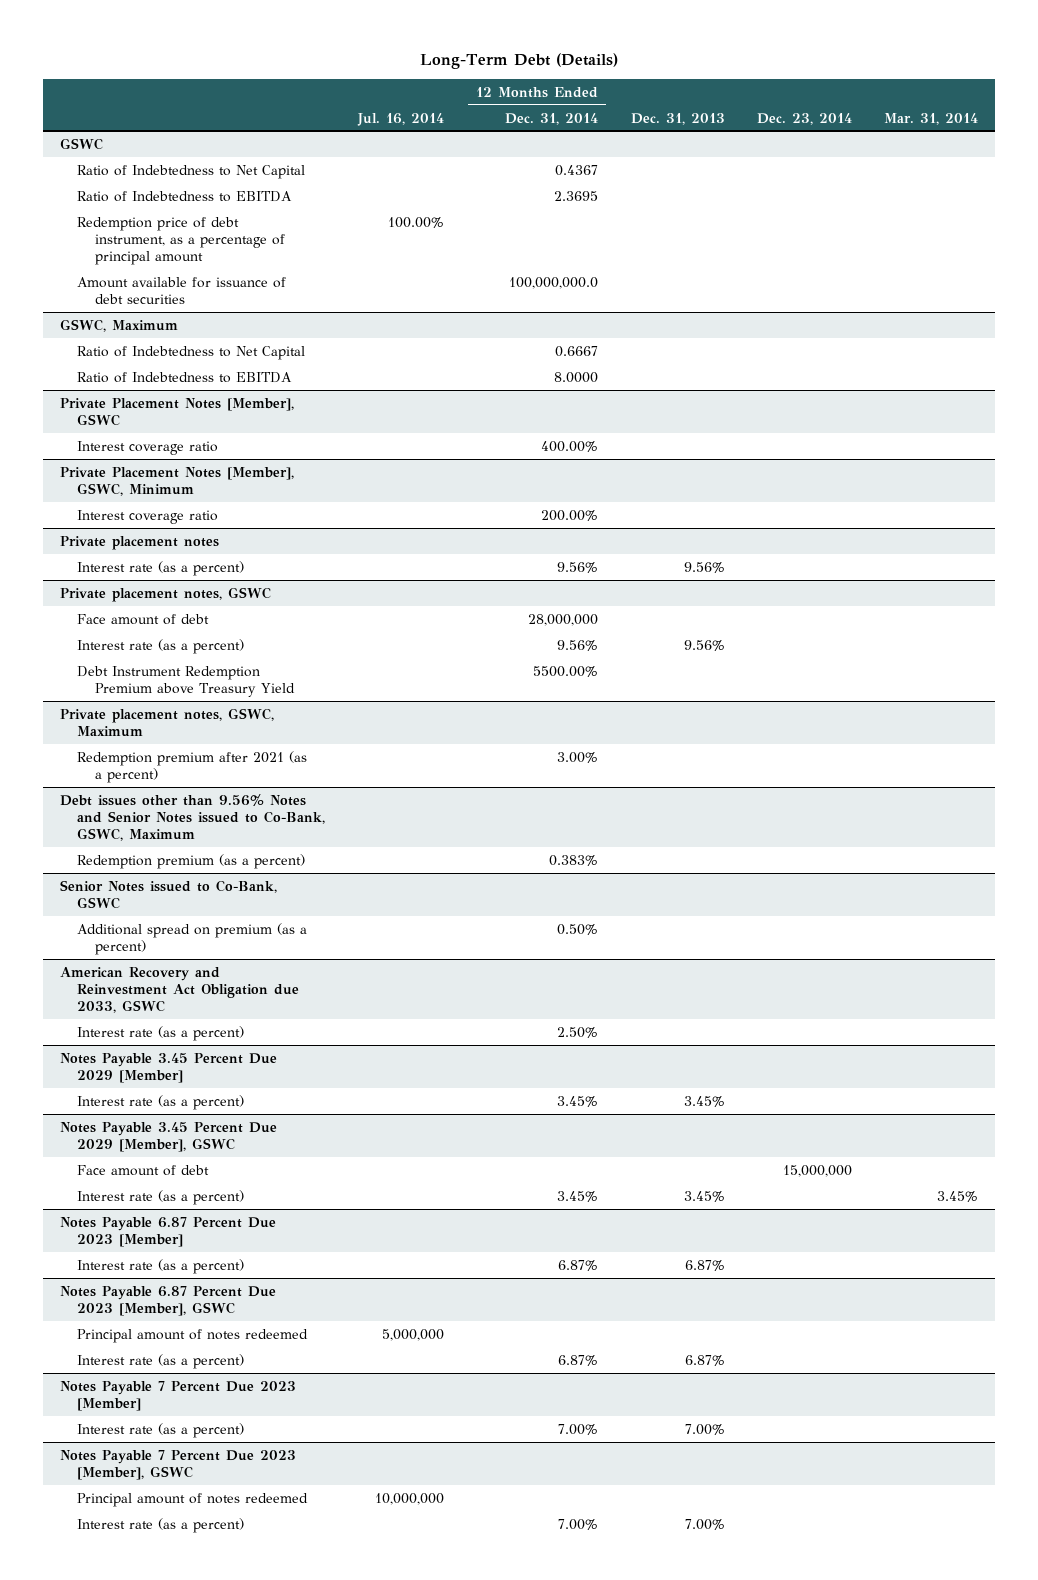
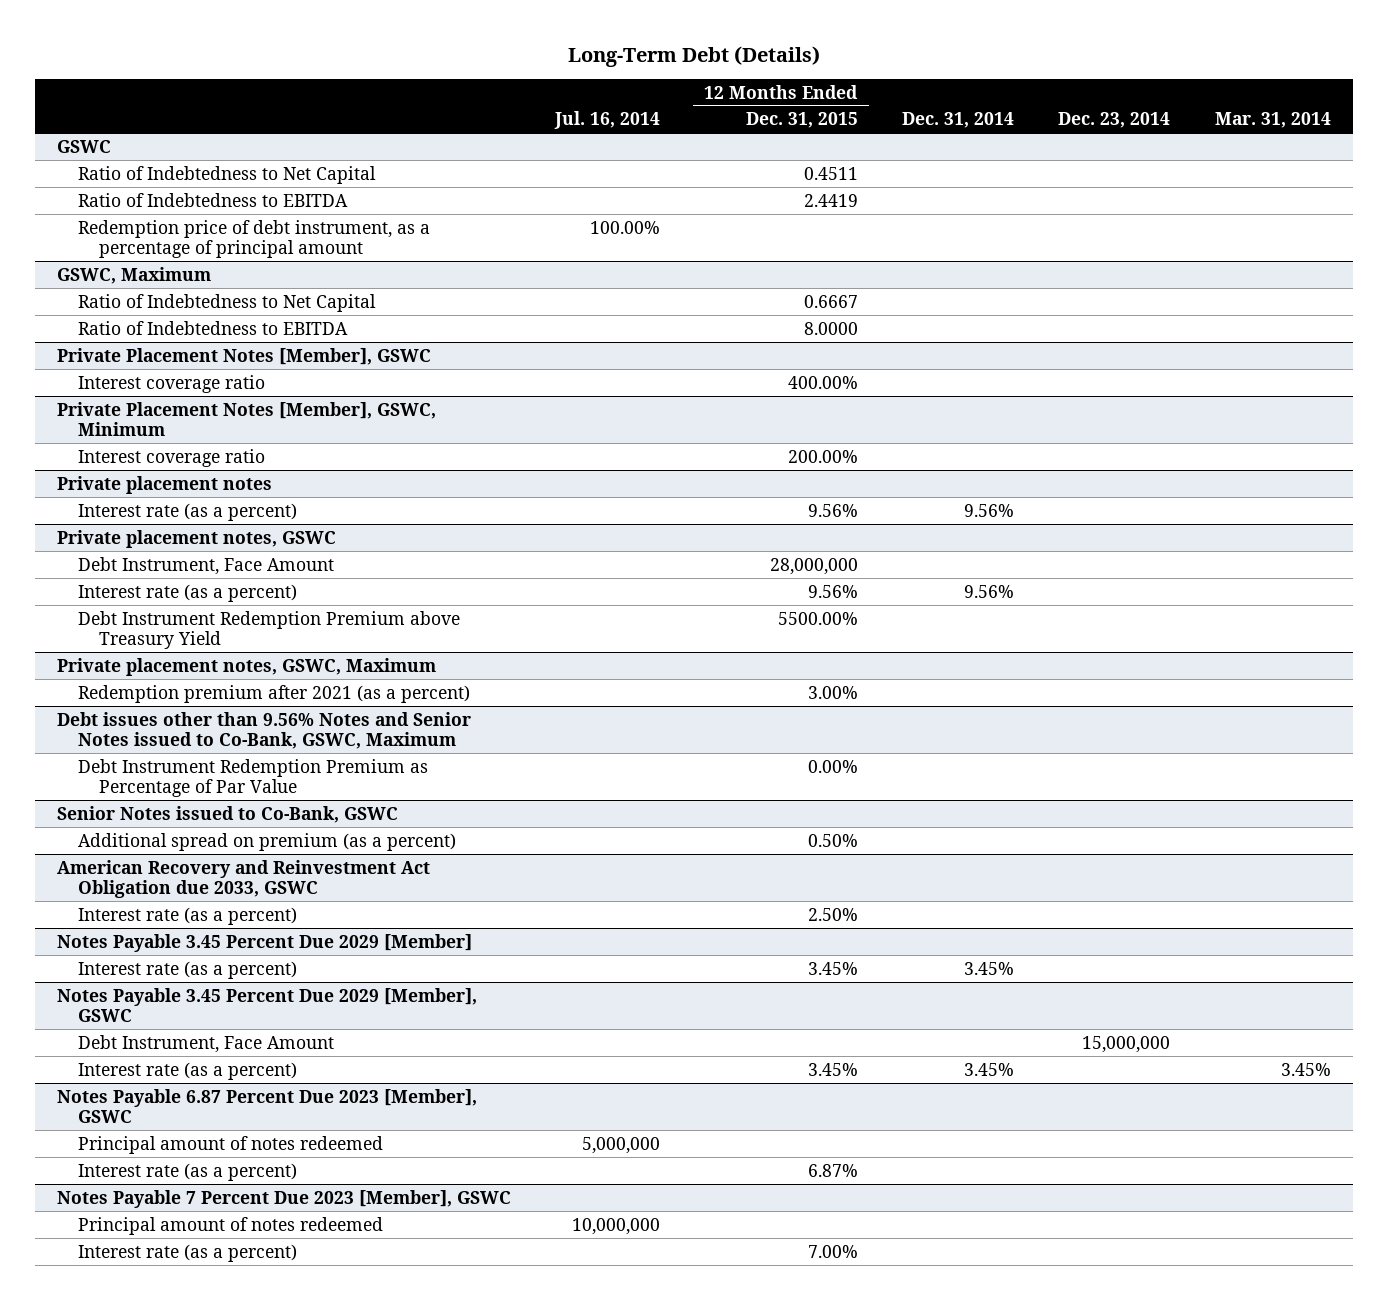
- | Jul. 16, 2014 | 12 Months Ended Dec. 31, 2014 | Dec. 31, 2013 | Dec. 23, 2014 | Mar. 31, 2014
+ | Jul. 16, 2014 | 12 Months Ended Dec. 31, 2015 | Dec. 31, 2014 | Dec. 23, 2014 | Mar. 31, 2014
@ GSWC
- Amount available for issuance of debt securities | | 100,000,000.0 | | |
@ Private placement notes, GSWC
- Face amount of debt | | 28,000,000 | | |
+ Debt Instrument, Face Amount | | 28,000,000 | | |
@ Debt issues other than 9.56% Notes and Senior Notes issued to Co-Bank, GSWC, Maximum
- Redemption premium (as a percent) | | 0.383% | | |
+ Debt Instrument Redemption Premium as Percentage of Par Value | | 0.00% | | |
@ Notes Payable 3.45 Percent Due 2029 [Member], GSWC
- Face amount of debt | | | | 15,000,000 |
+ Debt Instrument, Face Amount | | | | 15,000,000 |
- Notes Payable 6.87 Percent Due 2023 [Member]
- Interest rate (as a percent) | | 6.87% | 6.87% | |
- Notes Payable 7 Percent Due 2023 [Member]
- Interest rate (as a percent) | | 7.00% | 7.00% | |

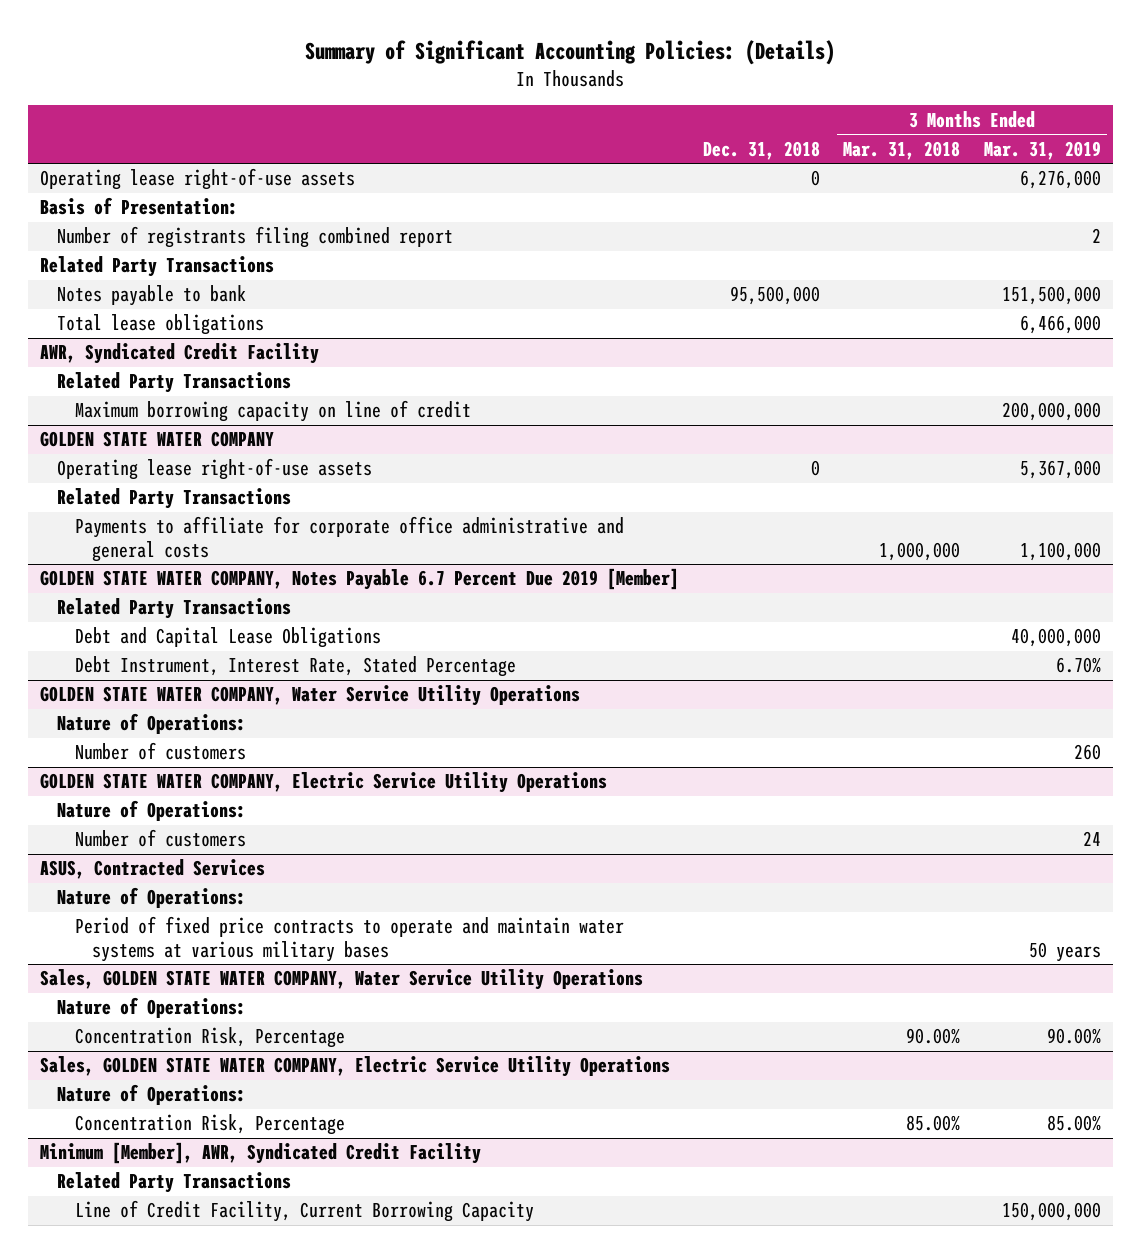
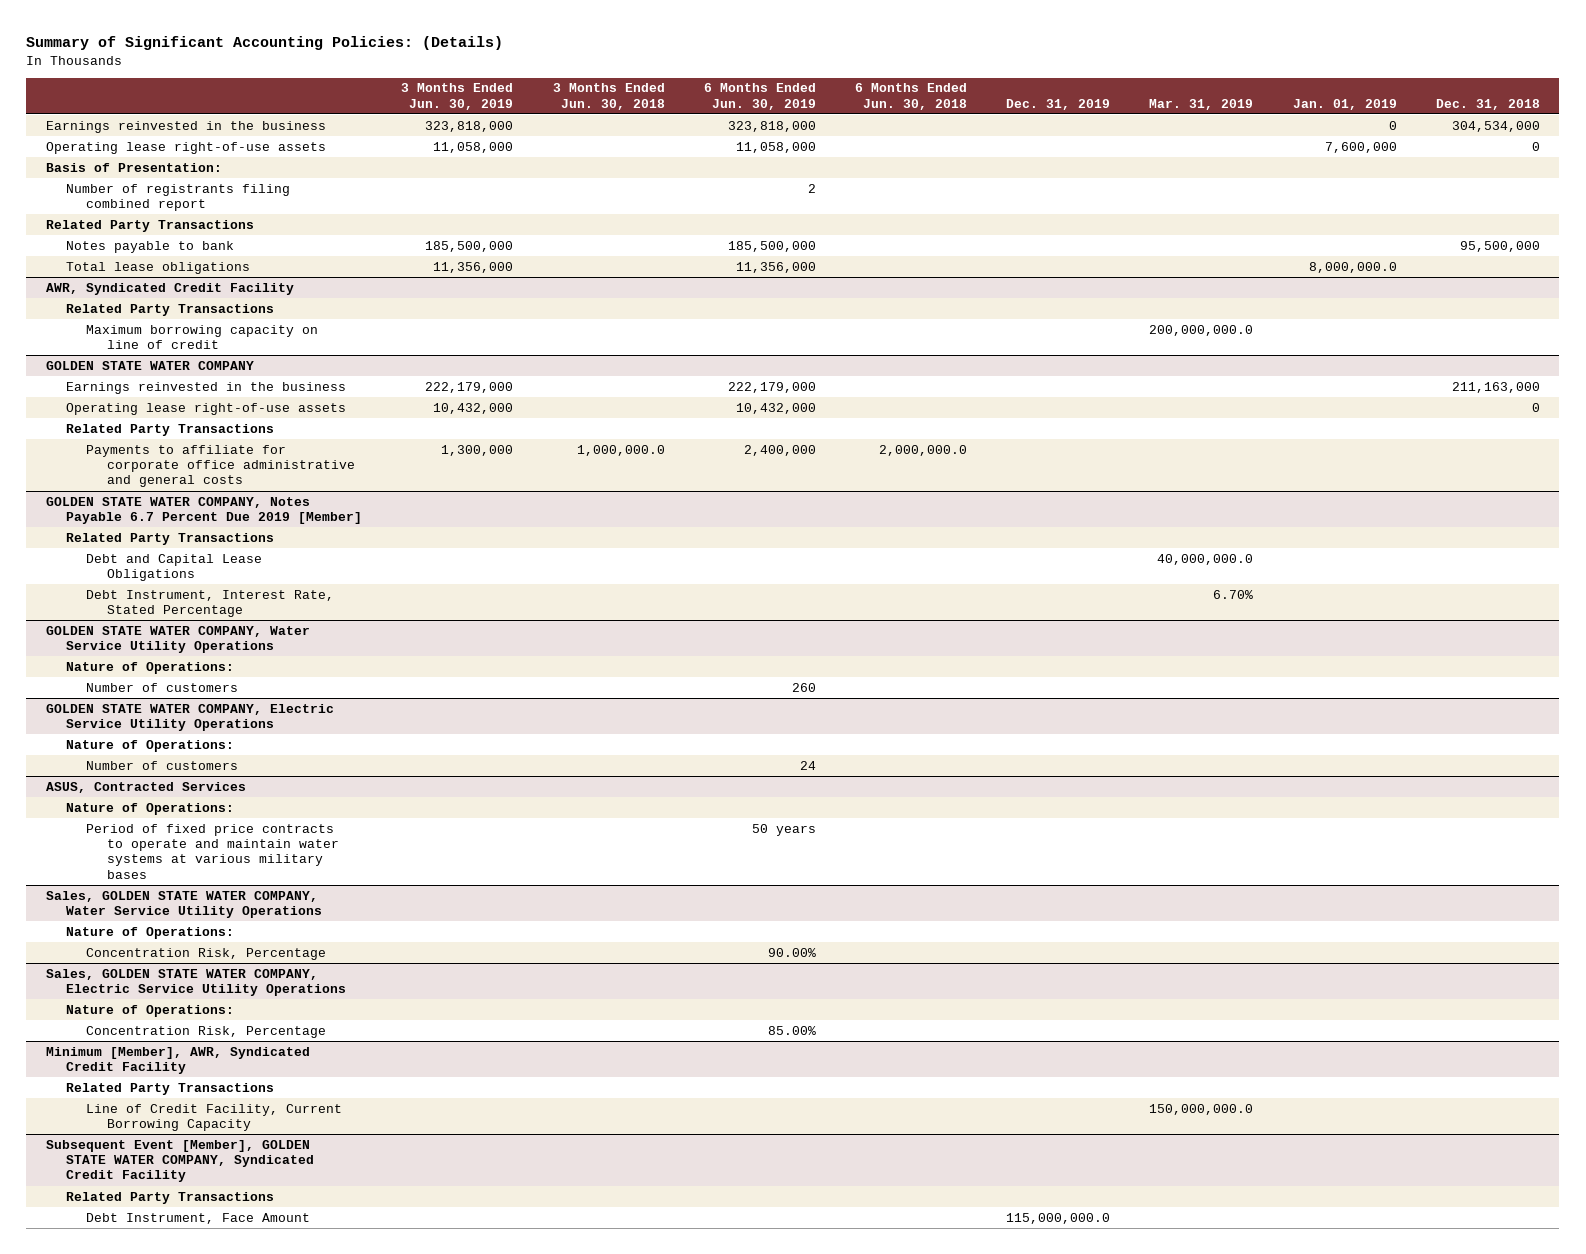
- | Dec. 31, 2018 | 3 Months Ended Mar. 31, 2018 | 3 Months Ended Mar. 31, 2019
+ | 3 Months Ended Jun. 30, 2019 | 3 Months Ended Jun. 30, 2018 | 6 Months Ended Jun. 30, 2019 | 6 Months Ended Jun. 30, 2018 | Dec. 31, 2019 | Mar. 31, 2019 | Jan. 01, 2019 | Dec. 31, 2018
+ Earnings reinvested in the business | 323,818,000 | | 323,818,000 | | | | 0 | 304,534,000
@ GOLDEN STATE WATER COMPANY
+ Earnings reinvested in the business | 222,179,000 | | 222,179,000 | | | | | 211,163,000
+ Subsequent Event [Member], GOLDEN STATE WATER COMPANY, Syndicated Credit Facility
+ Related Party Transactions
+ Debt Instrument, Face Amount | | | | | 115,000,000.0 | | |

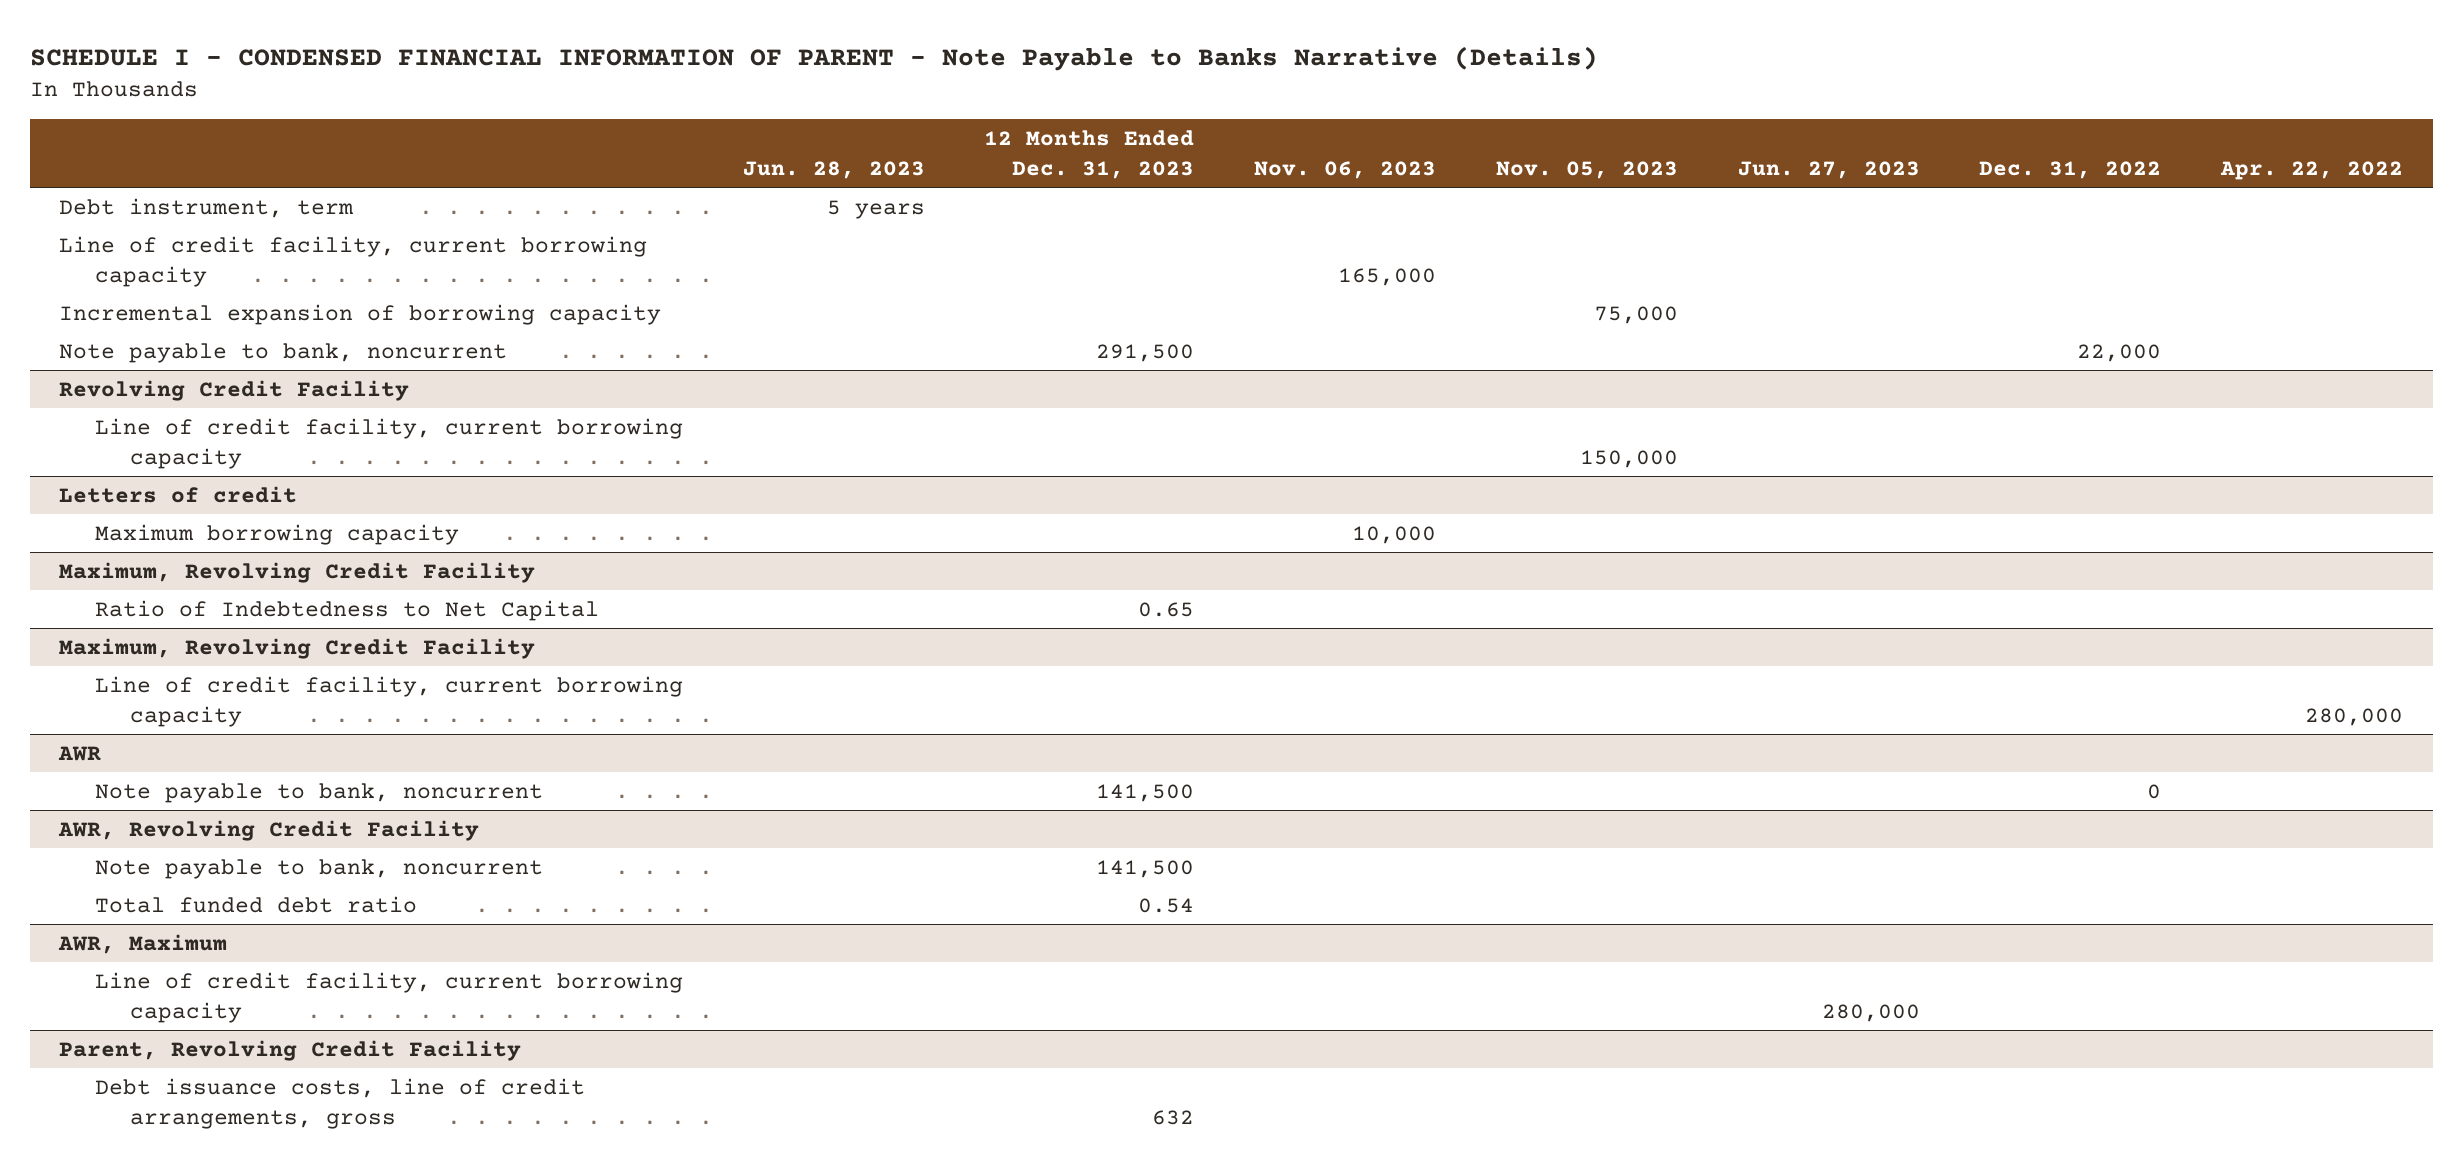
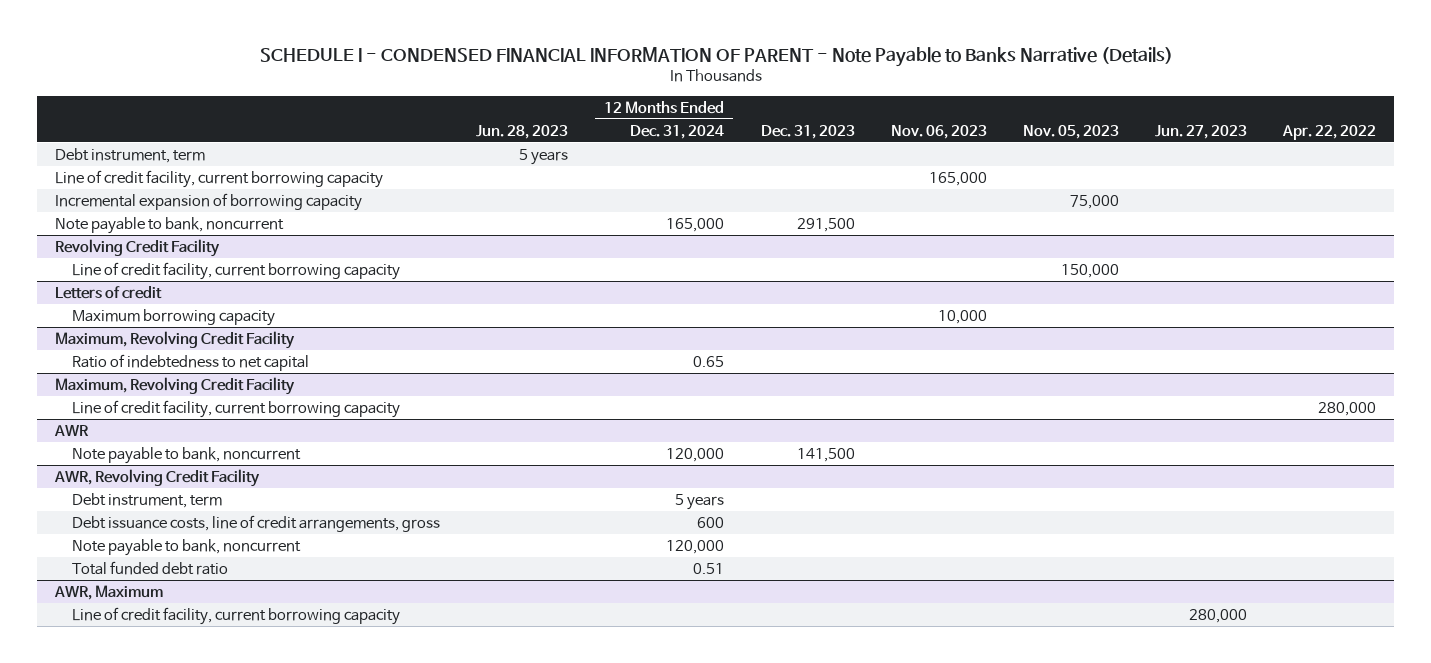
- | Jun. 28, 2023 | 12 Months Ended Dec. 31, 2023 | Nov. 06, 2023 | Nov. 05, 2023 | Jun. 27, 2023 | Dec. 31, 2022 | Apr. 22, 2022
+ | Jun. 28, 2023 | 12 Months Ended Dec. 31, 2024 | Dec. 31, 2023 | Nov. 06, 2023 | Nov. 05, 2023 | Jun. 27, 2023 | Apr. 22, 2022
@ Maximum, Revolving Credit Facility
- Ratio of Indebtedness to Net Capital | | 0.65 | | | | |
+ Ratio of indebtedness to net capital | | 0.65 | | | | |
@ AWR, Revolving Credit Facility
+ Debt instrument, term | | 5 years | | | | |
+ Debt issuance costs, line of credit arrangements, gross | | 600 | | | | |
- Parent, Revolving Credit Facility
- Debt issuance costs, line of credit arrangements, gross | | 632 | | | | |

